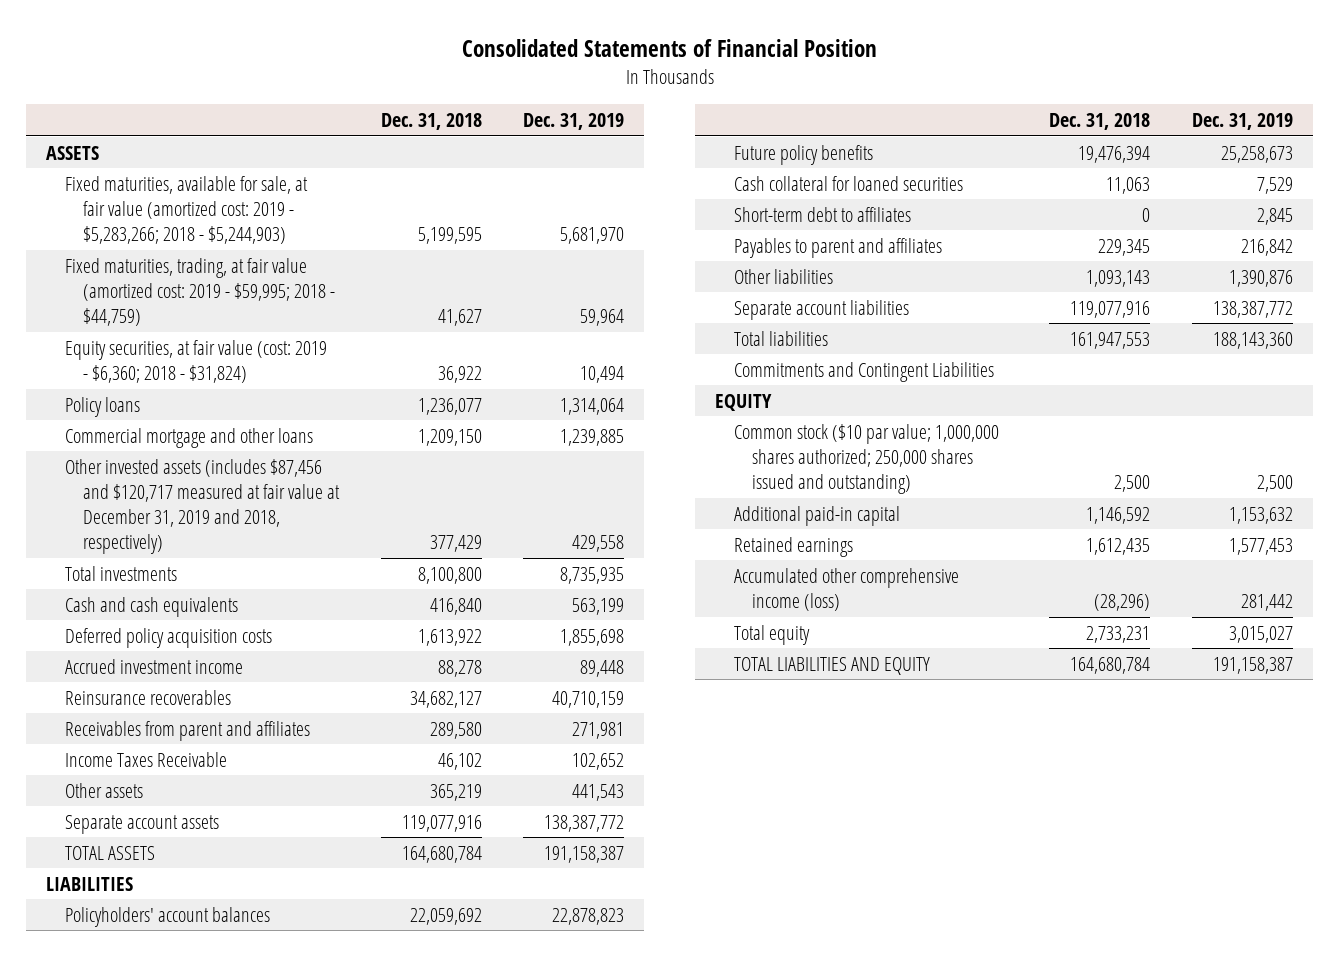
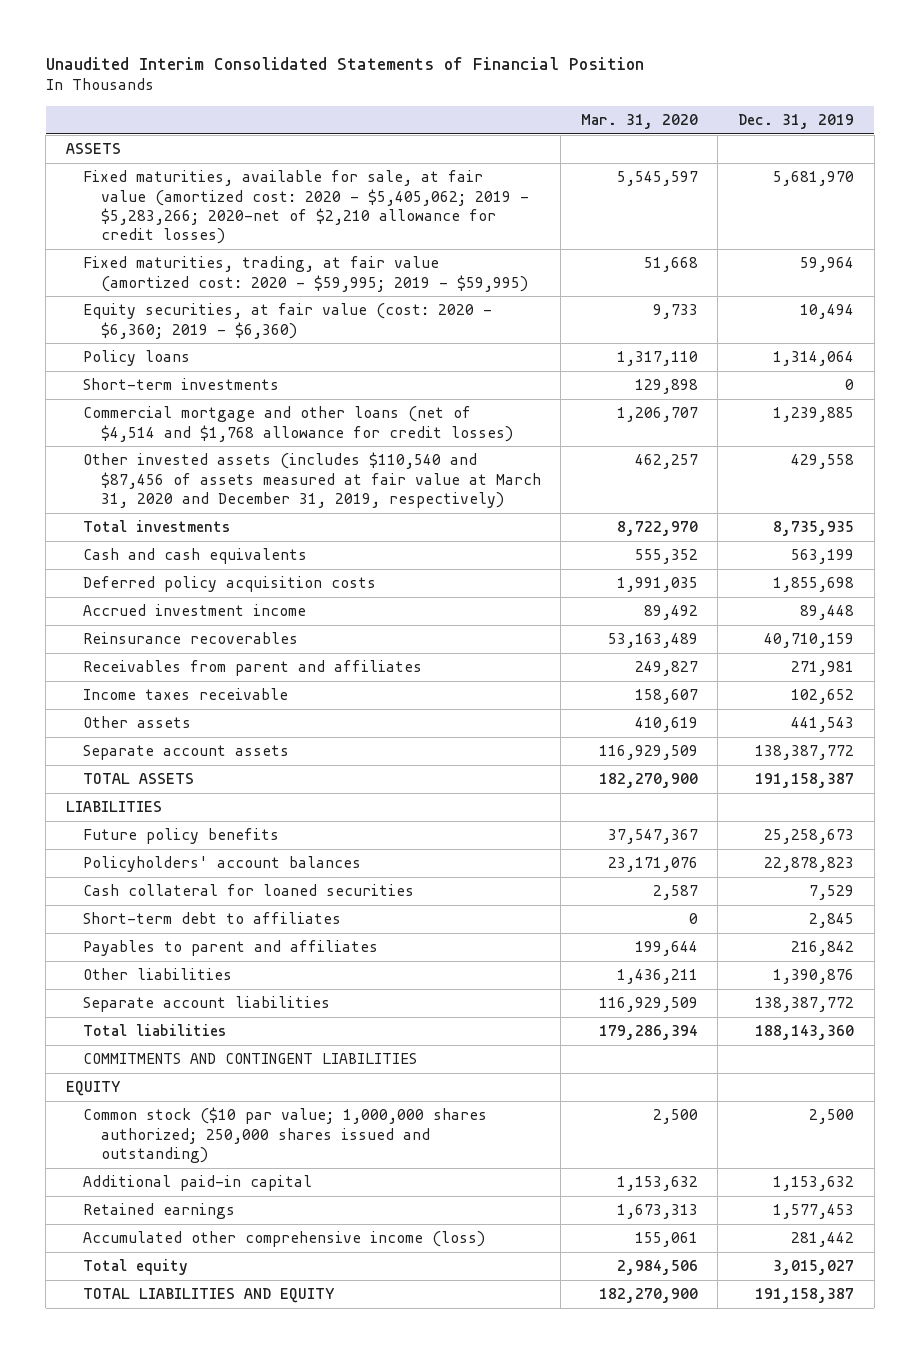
- Consolidated Statements of Financial Position
+ Unaudited Interim Consolidated Statements of Financial Position
- | Dec. 31, 2018 | Dec. 31, 2019
+ | Mar. 31, 2020 | Dec. 31, 2019
- Fixed maturities, available for sale, at fair value (amortized cost: 2019 - $5,283,266; 2018 - $5,244,903) | 5,199,595 | 5,681,970
- Fixed maturities, trading, at fair value (amortized cost: 2019 - $59,995; 2018 - $44,759) | 41,627 | 59,964
- Equity securities, at fair value (cost: 2019 - $6,360; 2018 - $31,824) | 36,922 | 10,494
+ Fixed maturities, available for sale, at fair value (amortized cost: 2020 - $5,405,062; 2019 - $5,283,266; 2020-net of $2,210 allowance for credit losses) | 5,545,597 | 5,681,970
+ Fixed maturities, trading, at fair value (amortized cost: 2020 - $59,995; 2019 - $59,995) | 51,668 | 59,964
+ Equity securities, at fair value (cost: 2020 - $6,360; 2019 - $6,360) | 9,733 | 10,494
- Commercial mortgage and other loans | 1,209,150 | 1,239,885
- Other invested assets (includes $87,456 and $120,717 measured at fair value at December 31, 2019 and 2018, respectively) | 377,429 | 429,558
+ Short-term investments | 129,898 | 0
+ Commercial mortgage and other loans (net of $4,514 and $1,768 allowance for credit losses) | 1,206,707 | 1,239,885
+ Other invested assets (includes $110,540 and $87,456 of assets measured at fair value at March 31, 2020 and December 31, 2019, respectively) | 462,257 | 429,558
- Income Taxes Receivable | 46,102 | 102,652
+ Income taxes receivable | 158,607 | 102,652
moved down: Policyholders' account balances | 23,171,076 | 22,878,823
- Commitments and Contingent Liabilities
+ COMMITMENTS AND CONTINGENT LIABILITIES

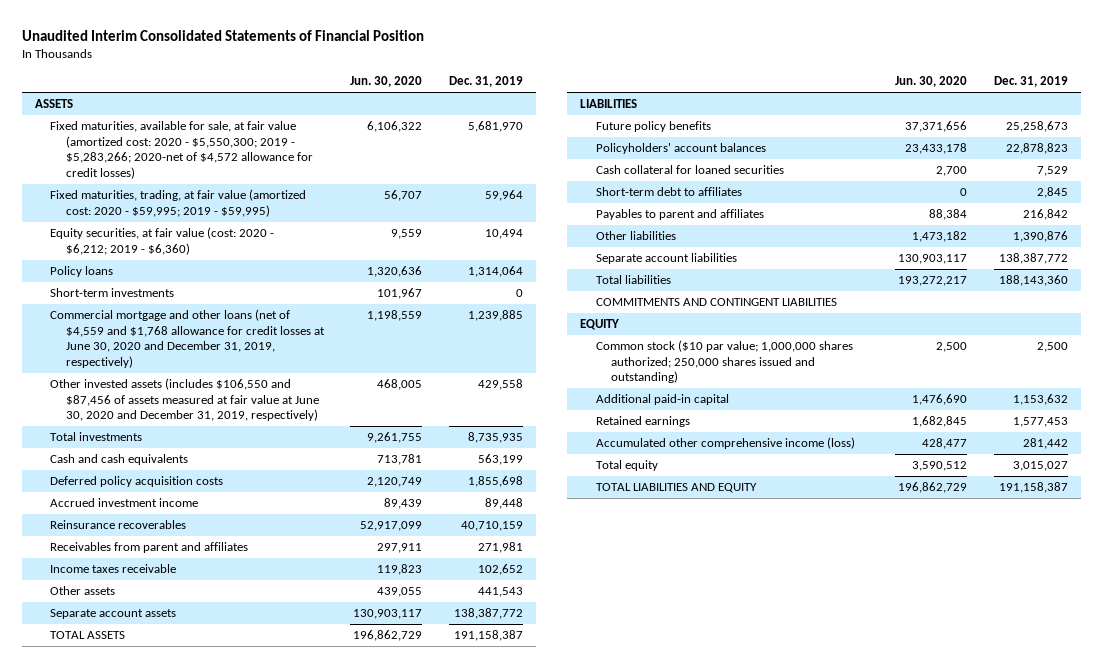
- | Mar. 31, 2020 | Dec. 31, 2019
+ | Jun. 30, 2020 | Dec. 31, 2019
- Fixed maturities, available for sale, at fair value (amortized cost: 2020 - $5,405,062; 2019 - $5,283,266; 2020-net of $2,210 allowance for credit losses) | 5,545,597 | 5,681,970
+ Fixed maturities, available for sale, at fair value (amortized cost: 2020 - $5,550,300; 2019 - $5,283,266; 2020-net of $4,572 allowance for credit losses) | 6,106,322 | 5,681,970
- Equity securities, at fair value (cost: 2020 - $6,360; 2019 - $6,360) | 9,733 | 10,494
+ Equity securities, at fair value (cost: 2020 - $6,212; 2019 - $6,360) | 9,559 | 10,494
- Commercial mortgage and other loans (net of $4,514 and $1,768 allowance for credit losses) | 1,206,707 | 1,239,885
- Other invested assets (includes $110,540 and $87,456 of assets measured at fair value at March 31, 2020 and December 31, 2019, respectively) | 462,257 | 429,558
+ Commercial mortgage and other loans (net of $4,559 and $1,768 allowance for credit losses at June 30, 2020 and December 31, 2019, respectively) | 1,198,559 | 1,239,885
+ Other invested assets (includes $106,550 and $87,456 of assets measured at fair value at June 30, 2020 and December 31, 2019, respectively) | 468,005 | 429,558

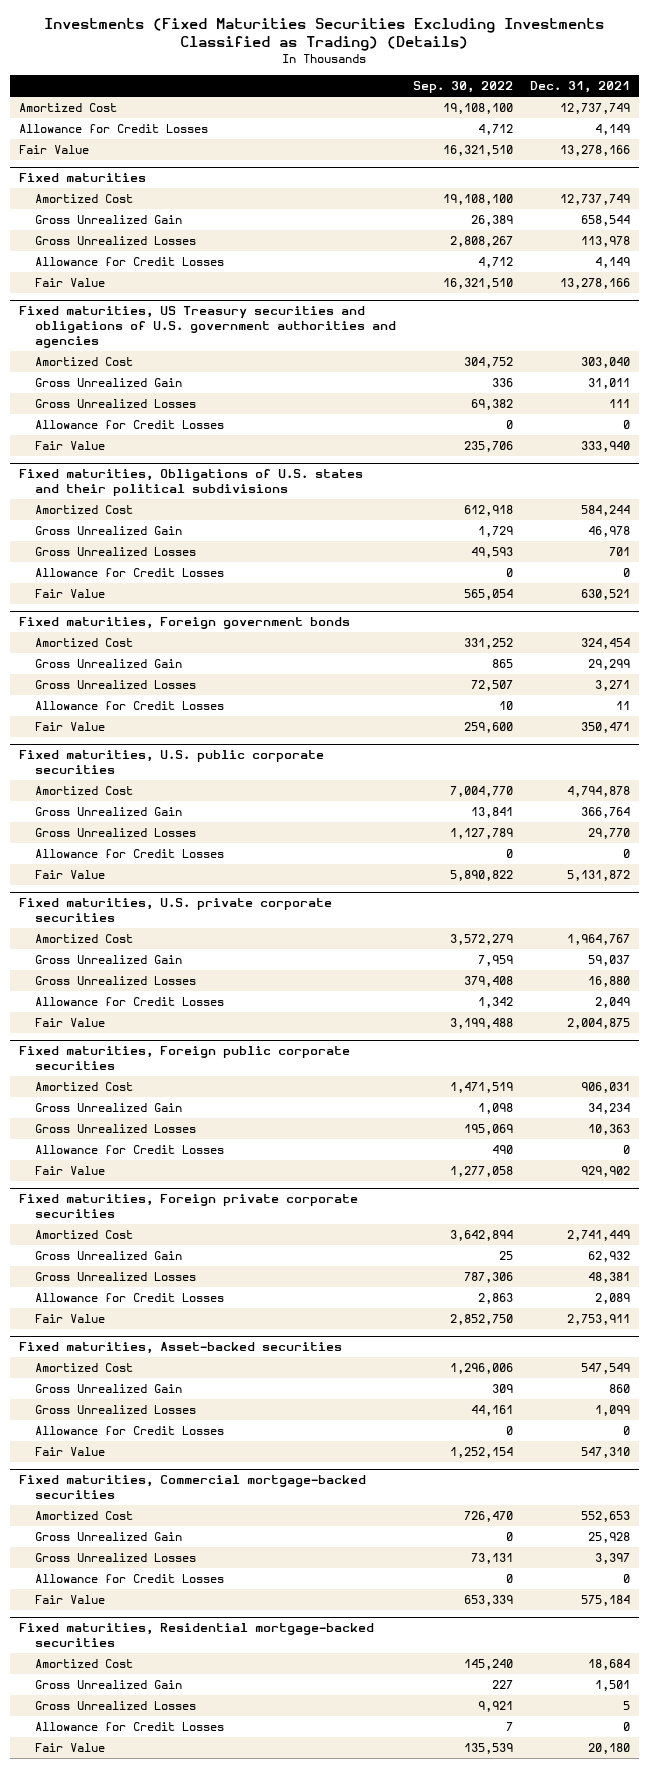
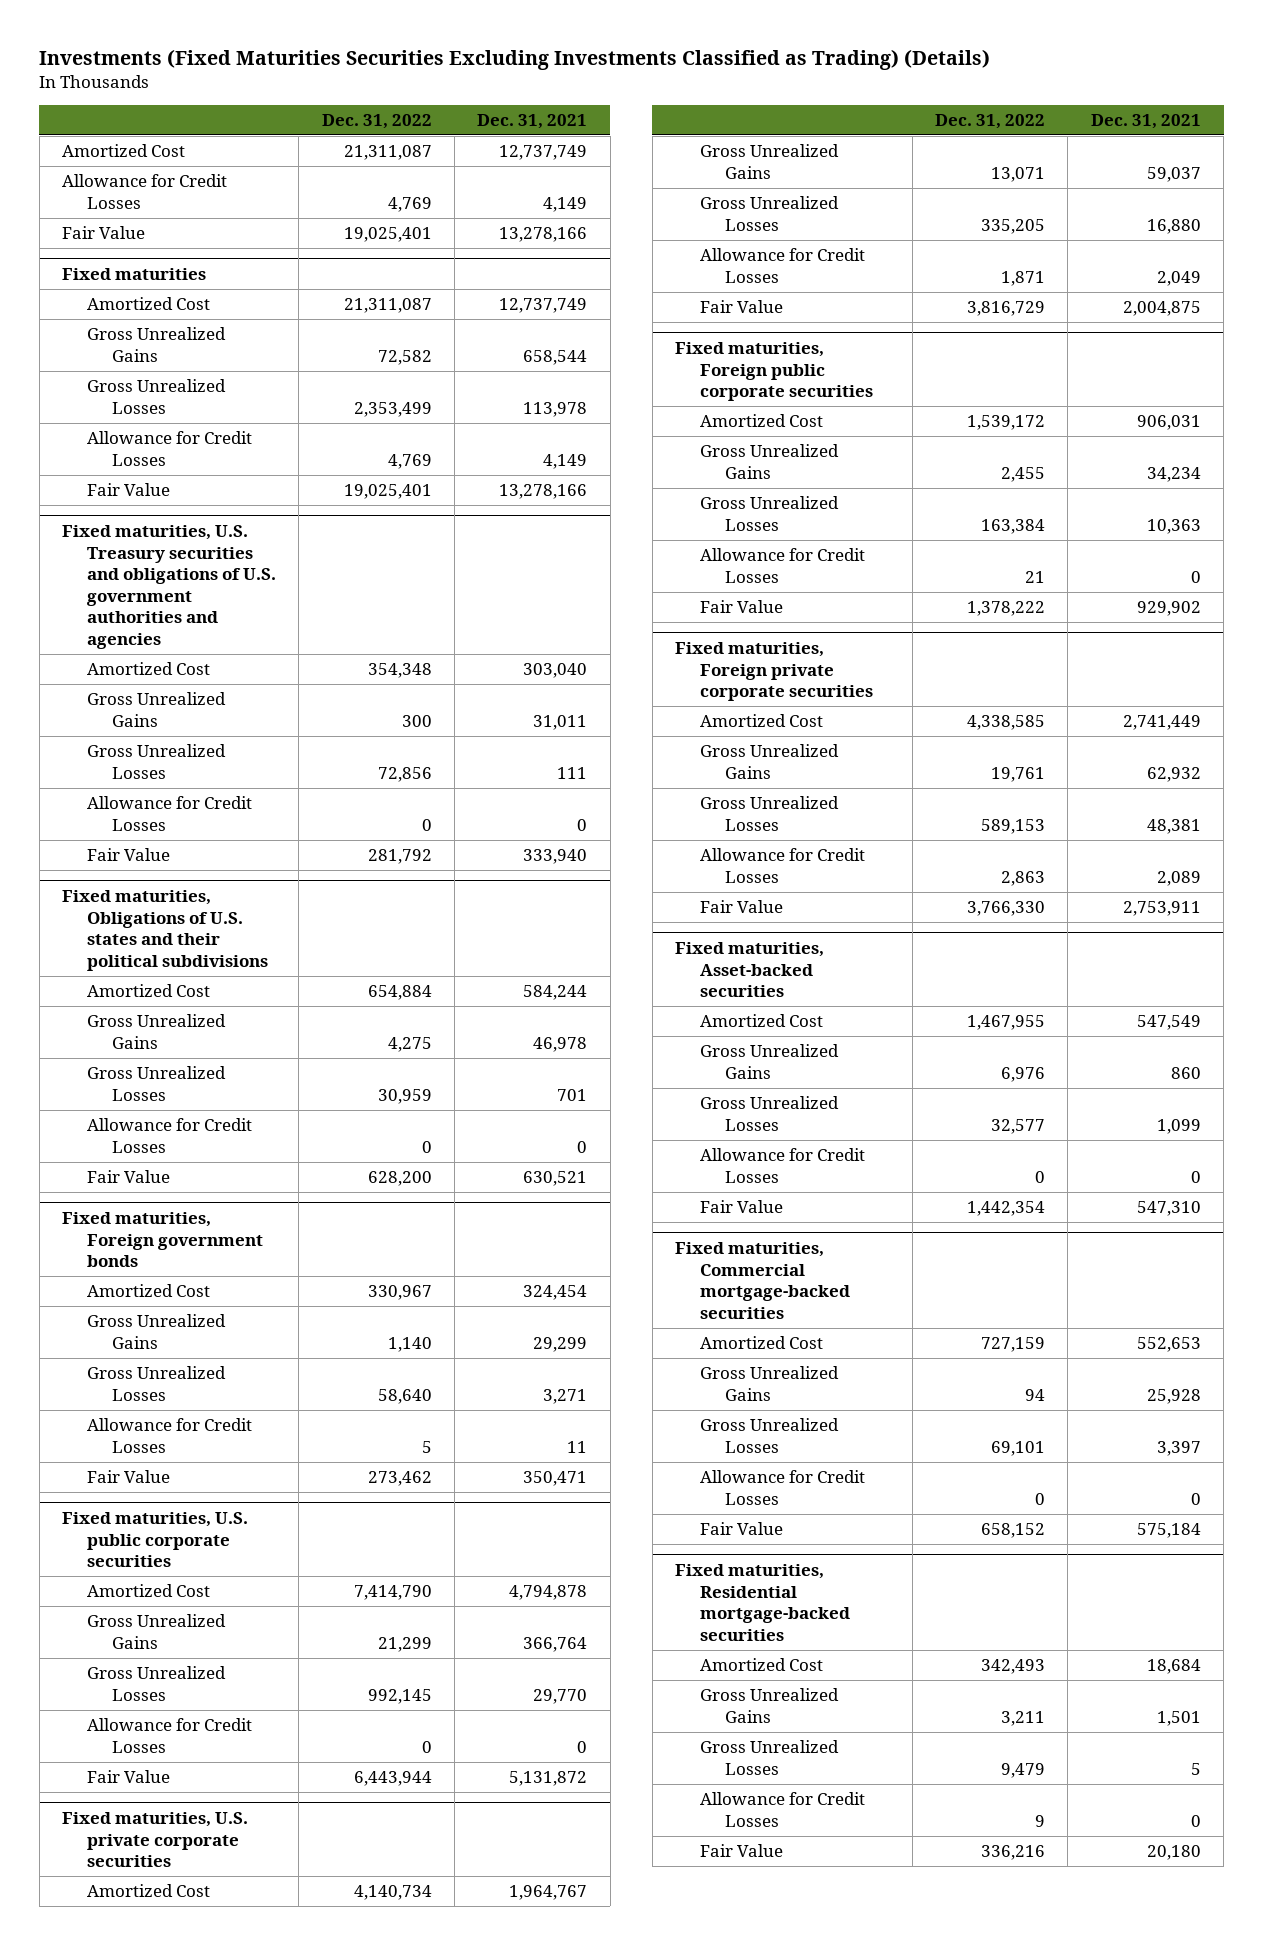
- | Sep. 30, 2022 | Dec. 31, 2021
+ | Dec. 31, 2022 | Dec. 31, 2021
@ Fixed maturities
- Gross Unrealized Gain | 26,389 | 658,544
+ Gross Unrealized Gains | 72,582 | 658,544
- Fixed maturities, US Treasury securities and obligations of U.S. government authorities and agencies
+ Fixed maturities, U.S. Treasury securities and obligations of U.S. government authorities and agencies
- Gross Unrealized Gain | 336 | 31,011
+ Gross Unrealized Gains | 300 | 31,011
@ Fixed maturities, Obligations of U.S. states and their political subdivisions
- Gross Unrealized Gain | 1,729 | 46,978
+ Gross Unrealized Gains | 4,275 | 46,978
@ Fixed maturities, Foreign government bonds
- Gross Unrealized Gain | 865 | 29,299
+ Gross Unrealized Gains | 1,140 | 29,299
@ Fixed maturities, U.S. public corporate securities
- Gross Unrealized Gain | 13,841 | 366,764
+ Gross Unrealized Gains | 21,299 | 366,764
@ Fixed maturities, U.S. private corporate securities
- Gross Unrealized Gain | 7,959 | 59,037
+ Gross Unrealized Gains | 13,071 | 59,037
@ Fixed maturities, Foreign public corporate securities
- Gross Unrealized Gain | 1,098 | 34,234
+ Gross Unrealized Gains | 2,455 | 34,234
@ Fixed maturities, Foreign private corporate securities
- Gross Unrealized Gain | 25 | 62,932
+ Gross Unrealized Gains | 19,761 | 62,932
@ Fixed maturities, Asset-backed securities
- Gross Unrealized Gain | 309 | 860
+ Gross Unrealized Gains | 6,976 | 860
@ Fixed maturities, Commercial mortgage-backed securities
- Gross Unrealized Gain | 0 | 25,928
+ Gross Unrealized Gains | 94 | 25,928
@ Fixed maturities, Residential mortgage-backed securities
- Gross Unrealized Gain | 227 | 1,501
+ Gross Unrealized Gains | 3,211 | 1,501

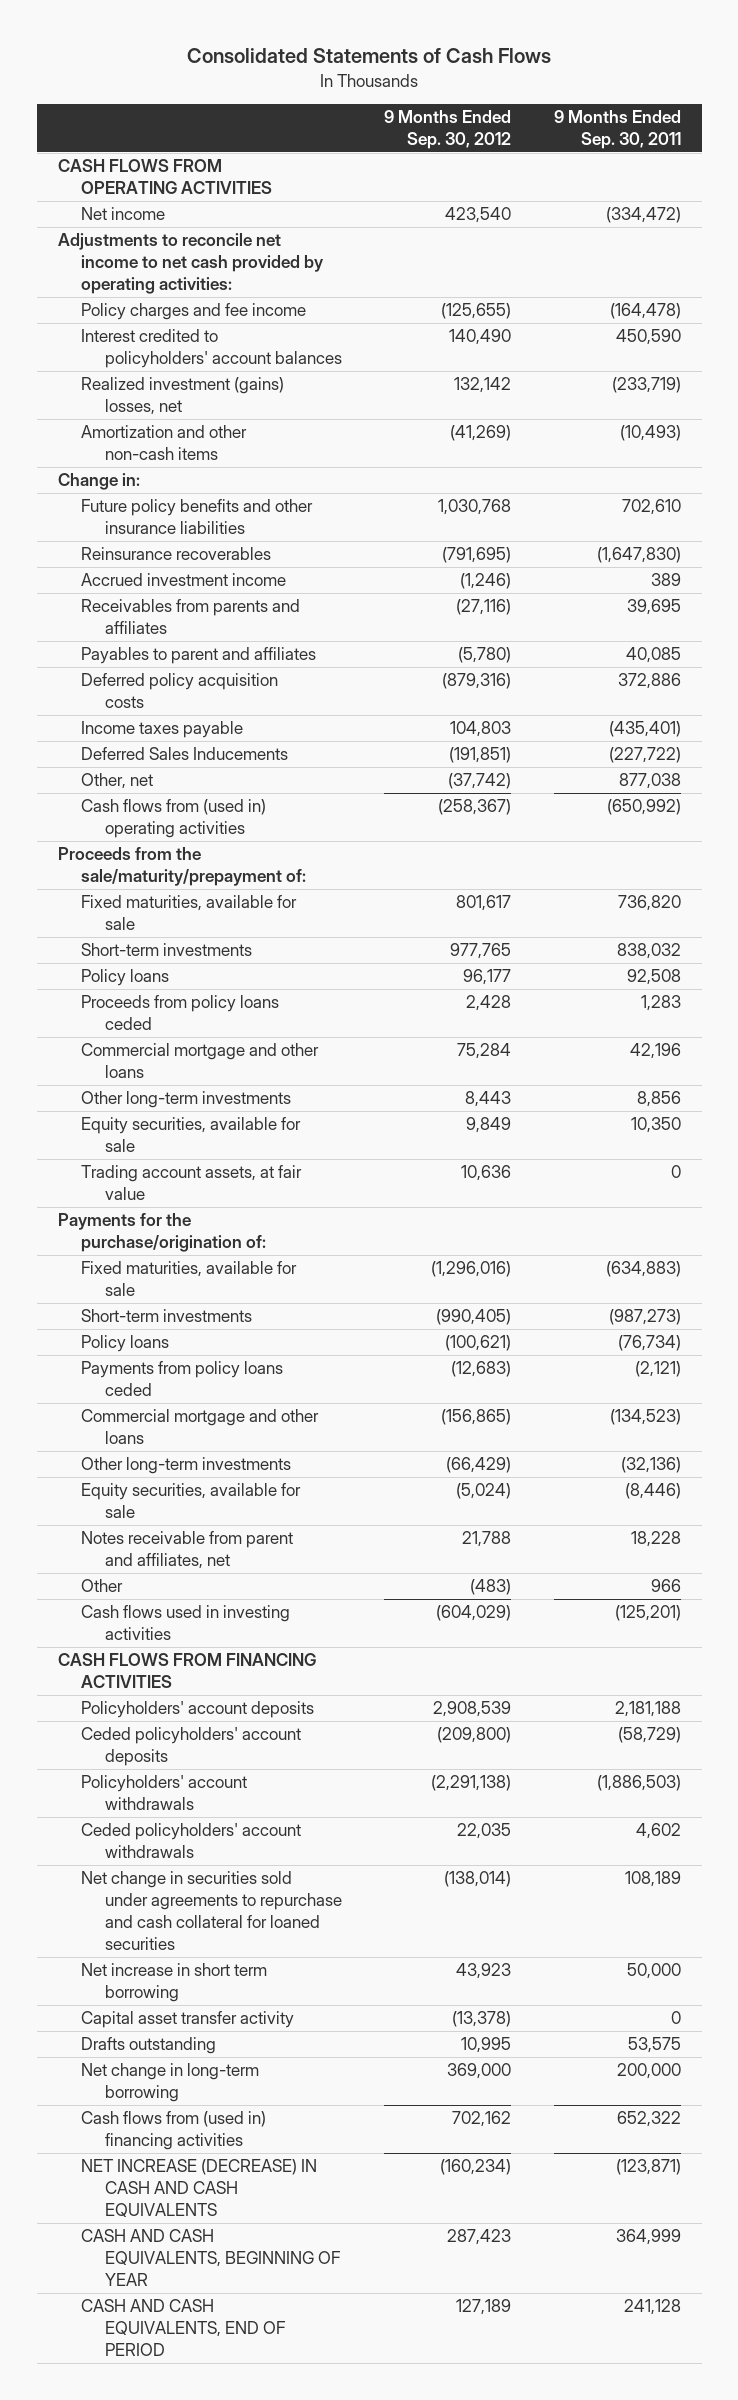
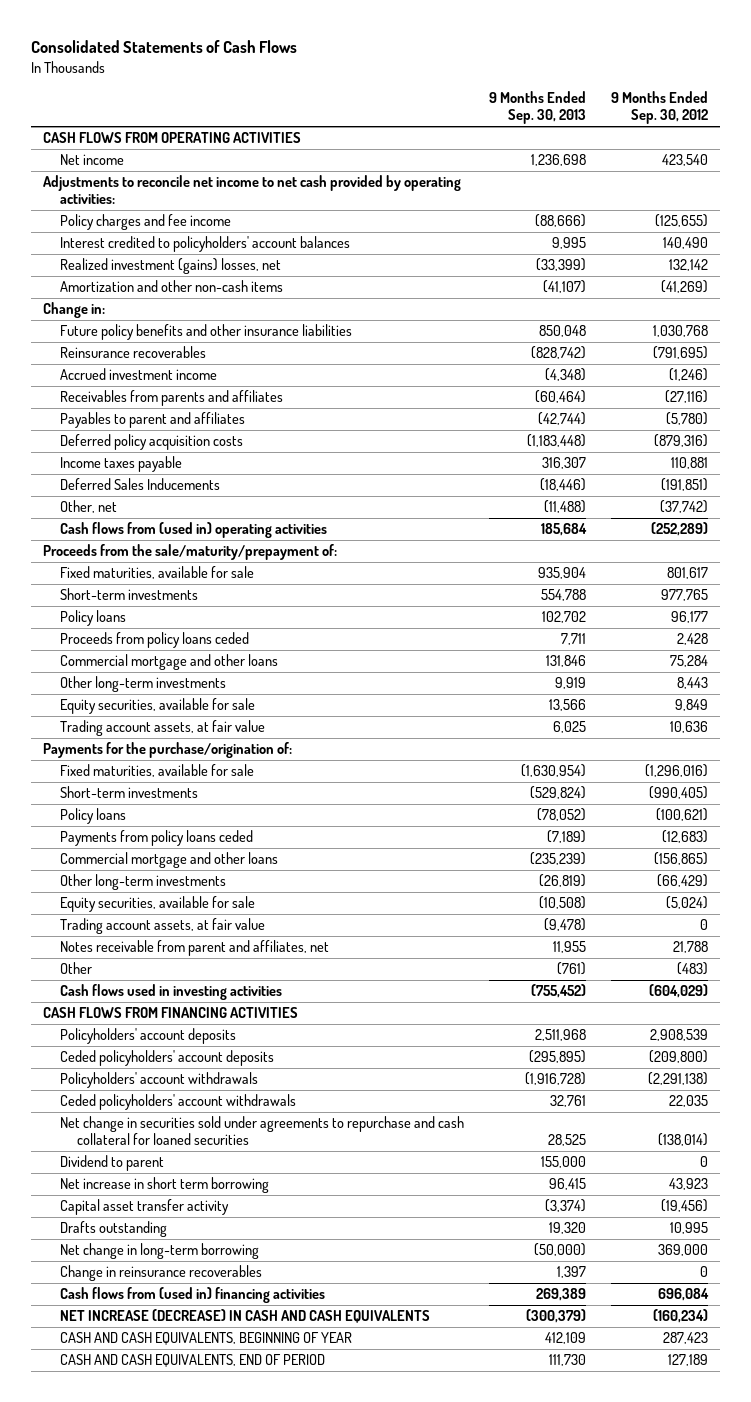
- | 9 Months Ended Sep. 30, 2012 | 9 Months Ended Sep. 30, 2011
+ | 9 Months Ended Sep. 30, 2013 | 9 Months Ended Sep. 30, 2012
- Income taxes payable | 104,803 | (435,401)
+ Income taxes payable | 316,307 | 110,881
- Cash flows from (used in) operating activities | (258,367) | (650,992)
+ Cash flows from (used in) operating activities | 185,684 | (252,289)
+ Trading account assets, at fair value | (9,478) | 0
+ Dividend to parent | 155,000 | 0
- Capital asset transfer activity | (13,378) | 0
+ Capital asset transfer activity | (3,374) | (19,456)
- Cash flows from (used in) financing activities | 702,162 | 652,322
+ Change in reinsurance recoverables | 1,397 | 0
+ Cash flows from (used in) financing activities | 269,389 | 696,084

